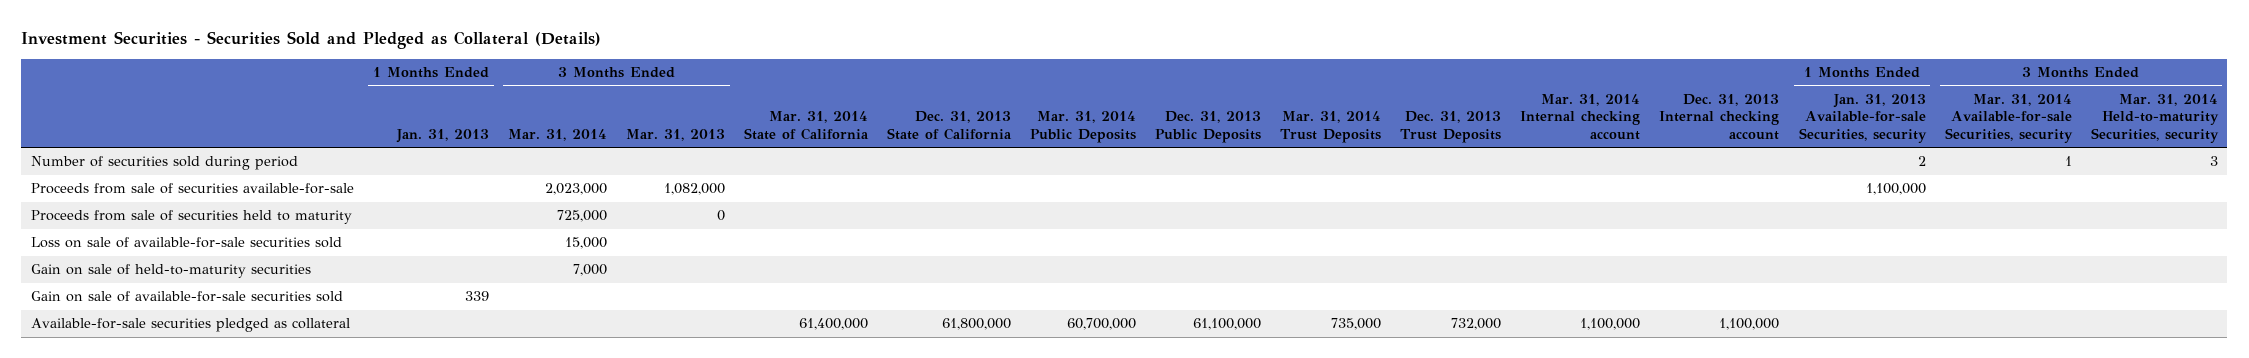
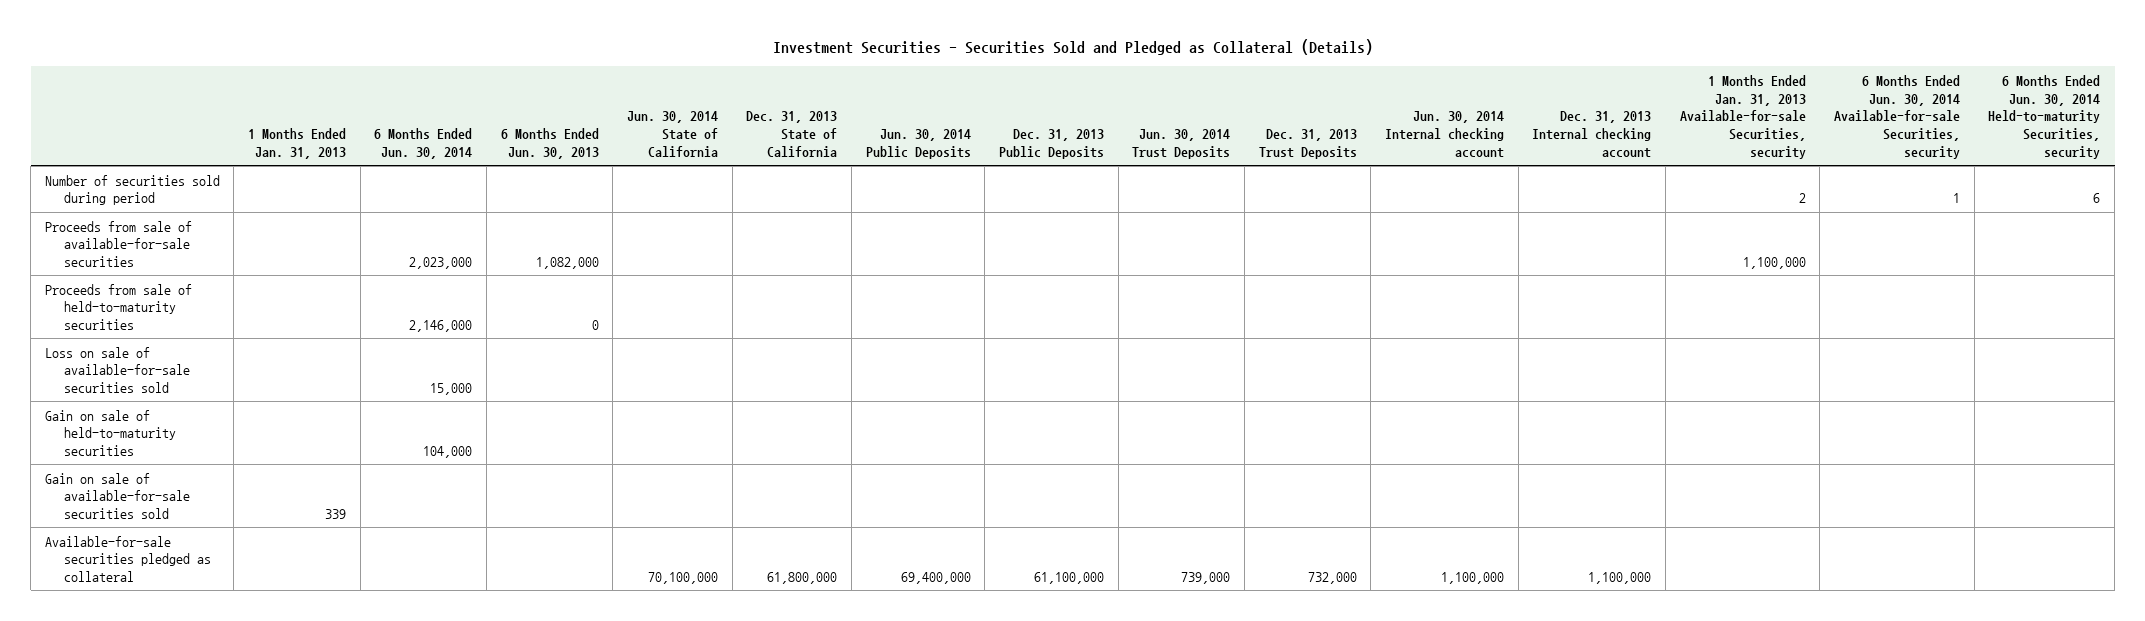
- | 1 Months Ended Jan. 31, 2013 | 3 Months Ended Mar. 31, 2014 | 3 Months Ended Mar. 31, 2013 | Mar. 31, 2014 State of California | Dec. 31, 2013 State of California | Mar. 31, 2014 Public Deposits | Dec. 31, 2013 Public Deposits | Mar. 31, 2014 Trust Deposits | Dec. 31, 2013 Trust Deposits | Mar. 31, 2014 Internal checking account | Dec. 31, 2013 Internal checking account | 1 Months Ended Jan. 31, 2013 Available-for-sale Securities, security | 3 Months Ended Mar. 31, 2014 Available-for-sale Securities, security | 3 Months Ended Mar. 31, 2014 Held-to-maturity Securities, security
+ | 1 Months Ended Jan. 31, 2013 | 6 Months Ended Jun. 30, 2014 | 6 Months Ended Jun. 30, 2013 | Jun. 30, 2014 State of California | Dec. 31, 2013 State of California | Jun. 30, 2014 Public Deposits | Dec. 31, 2013 Public Deposits | Jun. 30, 2014 Trust Deposits | Dec. 31, 2013 Trust Deposits | Jun. 30, 2014 Internal checking account | Dec. 31, 2013 Internal checking account | 1 Months Ended Jan. 31, 2013 Available-for-sale Securities, security | 6 Months Ended Jun. 30, 2014 Available-for-sale Securities, security | 6 Months Ended Jun. 30, 2014 Held-to-maturity Securities, security
- Proceeds from sale of securities available-for-sale | | 2,023,000 | 1,082,000 | | | | | | | | | 1,100,000 | |
- Proceeds from sale of securities held to maturity | | 725,000 | 0 | | | | | | | | | | |
+ Proceeds from sale of available-for-sale securities | | 2,023,000 | 1,082,000 | | | | | | | | | 1,100,000 | |
+ Proceeds from sale of held-to-maturity securities | | 2,146,000 | 0 | | | | | | | | | | |

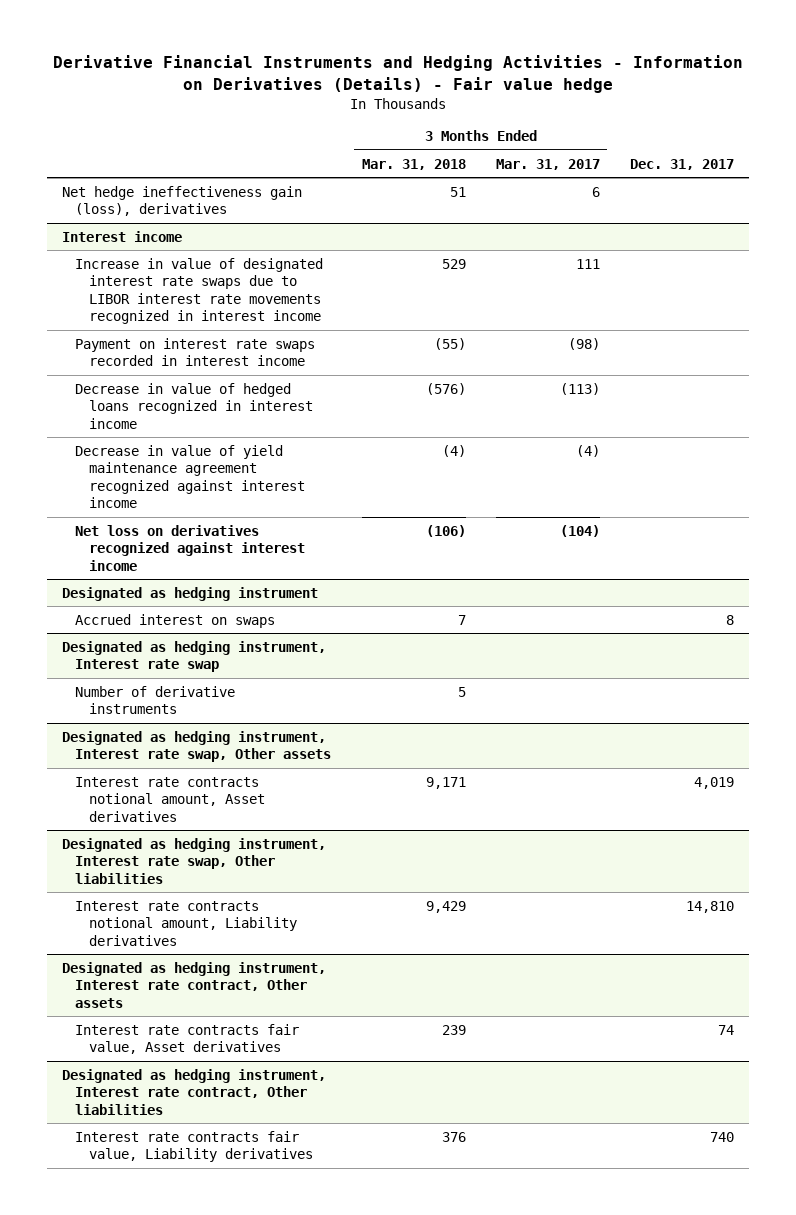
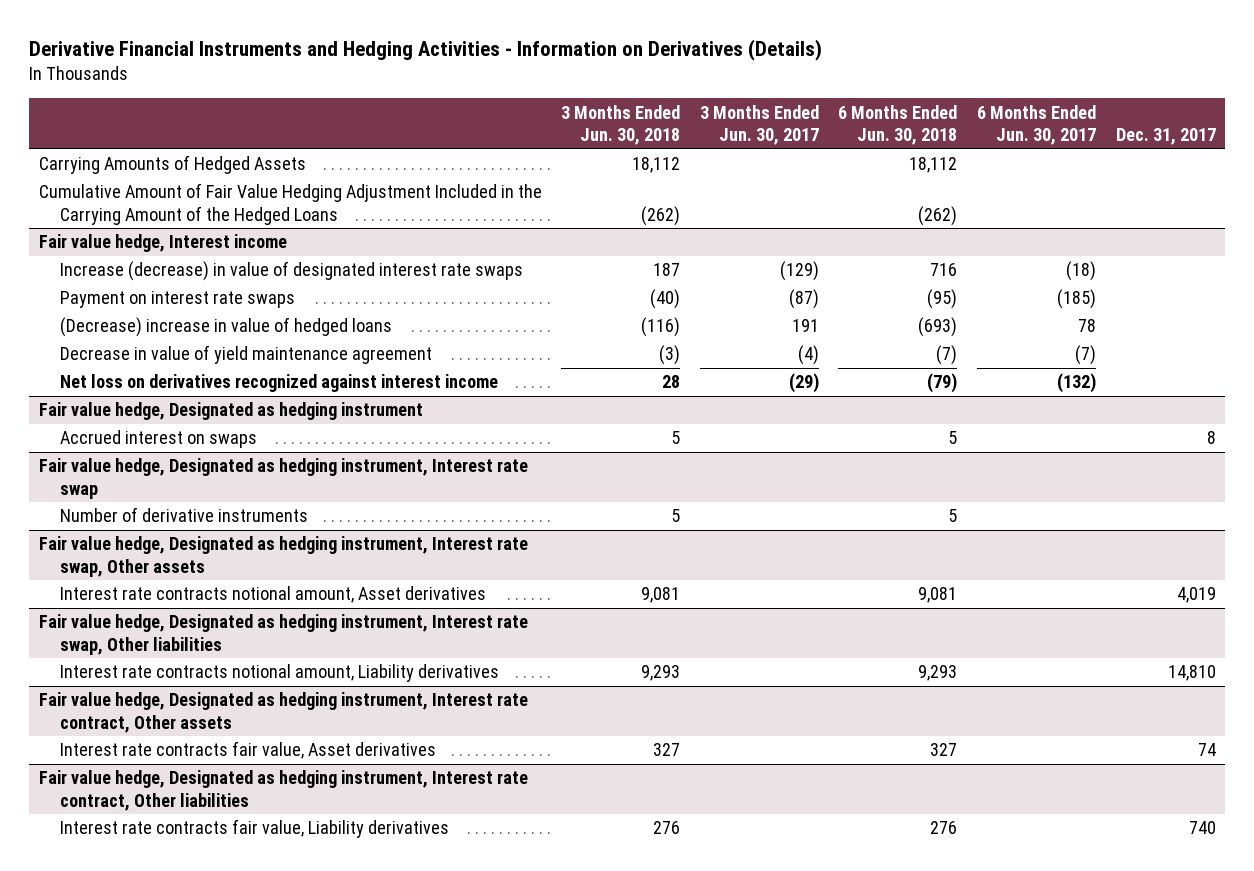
- Derivative Financial Instruments and Hedging Activities - Information on Derivatives (Details) - Fair value hedge
+ Derivative Financial Instruments and Hedging Activities - Information on Derivatives (Details)
- | 3 Months Ended Mar. 31, 2018 | 3 Months Ended Mar. 31, 2017 | Dec. 31, 2017
+ | 3 Months Ended Jun. 30, 2018 | 3 Months Ended Jun. 30, 2017 | 6 Months Ended Jun. 30, 2018 | 6 Months Ended Jun. 30, 2017 | Dec. 31, 2017
- Net hedge ineffectiveness gain (loss), derivatives | 51 | 6 |
- Interest income
- Increase in value of designated interest rate swaps due to LIBOR interest rate movements recognized in interest income | 529 | 111 |
- Payment on interest rate swaps recorded in interest income | (55) | (98) |
- Decrease in value of hedged loans recognized in interest income | (576) | (113) |
- Decrease in value of yield maintenance agreement recognized against interest income | (4) | (4) |
+ Carrying Amounts of Hedged Assets | 18,112 | | 18,112 | |
+ Cumulative Amount of Fair Value Hedging Adjustment Included in the Carrying Amount of the Hedged Loans | (262) | | (262) | |
+ Fair value hedge, Interest income
+ Increase (decrease) in value of designated interest rate swaps | 187 | (129) | 716 | (18) |
+ Payment on interest rate swaps | (40) | (87) | (95) | (185) |
+ (Decrease) increase in value of hedged loans | (116) | 191 | (693) | 78 |
+ Decrease in value of yield maintenance agreement | (3) | (4) | (7) | (7) |
- Designated as hedging instrument
+ Fair value hedge, Designated as hedging instrument
- Designated as hedging instrument, Interest rate swap
+ Fair value hedge, Designated as hedging instrument, Interest rate swap
- Designated as hedging instrument, Interest rate swap, Other assets
+ Fair value hedge, Designated as hedging instrument, Interest rate swap, Other assets
- Designated as hedging instrument, Interest rate swap, Other liabilities
+ Fair value hedge, Designated as hedging instrument, Interest rate swap, Other liabilities
- Designated as hedging instrument, Interest rate contract, Other assets
+ Fair value hedge, Designated as hedging instrument, Interest rate contract, Other assets
- Designated as hedging instrument, Interest rate contract, Other liabilities
+ Fair value hedge, Designated as hedging instrument, Interest rate contract, Other liabilities

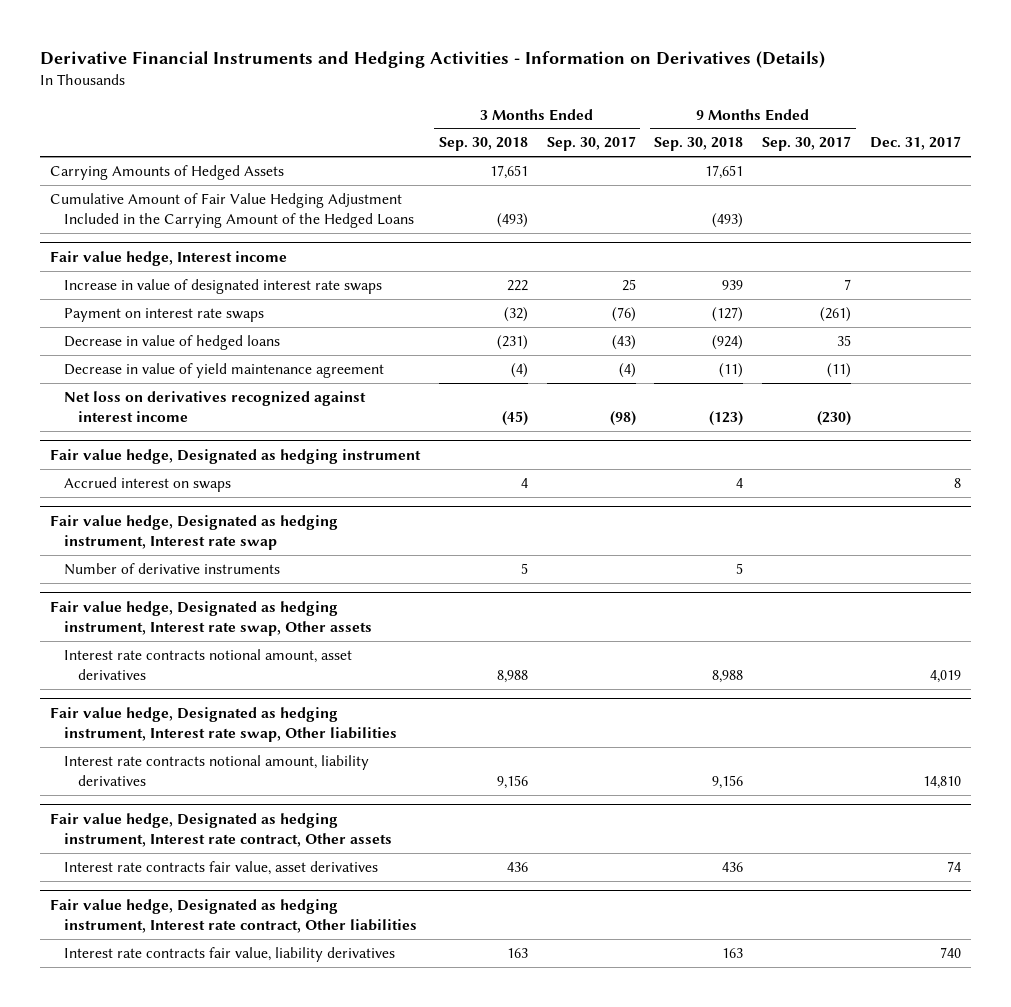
- | 3 Months Ended Jun. 30, 2018 | 3 Months Ended Jun. 30, 2017 | 6 Months Ended Jun. 30, 2018 | 6 Months Ended Jun. 30, 2017 | Dec. 31, 2017
+ | 3 Months Ended Sep. 30, 2018 | 3 Months Ended Sep. 30, 2017 | 9 Months Ended Sep. 30, 2018 | 9 Months Ended Sep. 30, 2017 | Dec. 31, 2017
@ Fair value hedge, Interest income
- Increase (decrease) in value of designated interest rate swaps | 187 | (129) | 716 | (18) |
+ Increase in value of designated interest rate swaps | 222 | 25 | 939 | 7 |
- (Decrease) increase in value of hedged loans | (116) | 191 | (693) | 78 |
+ Decrease in value of hedged loans | (231) | (43) | (924) | 35 |
@ Fair value hedge, Designated as hedging instrument, Interest rate swap, Other assets
- Interest rate contracts notional amount, Asset derivatives | 9,081 | | 9,081 | | 4,019
+ Interest rate contracts notional amount, asset derivatives | 8,988 | | 8,988 | | 4,019
@ Fair value hedge, Designated as hedging instrument, Interest rate swap, Other liabilities
- Interest rate contracts notional amount, Liability derivatives | 9,293 | | 9,293 | | 14,810
+ Interest rate contracts notional amount, liability derivatives | 9,156 | | 9,156 | | 14,810
@ Fair value hedge, Designated as hedging instrument, Interest rate contract, Other assets
- Interest rate contracts fair value, Asset derivatives | 327 | | 327 | | 74
+ Interest rate contracts fair value, asset derivatives | 436 | | 436 | | 74
@ Fair value hedge, Designated as hedging instrument, Interest rate contract, Other liabilities
- Interest rate contracts fair value, Liability derivatives | 276 | | 276 | | 740
+ Interest rate contracts fair value, liability derivatives | 163 | | 163 | | 740

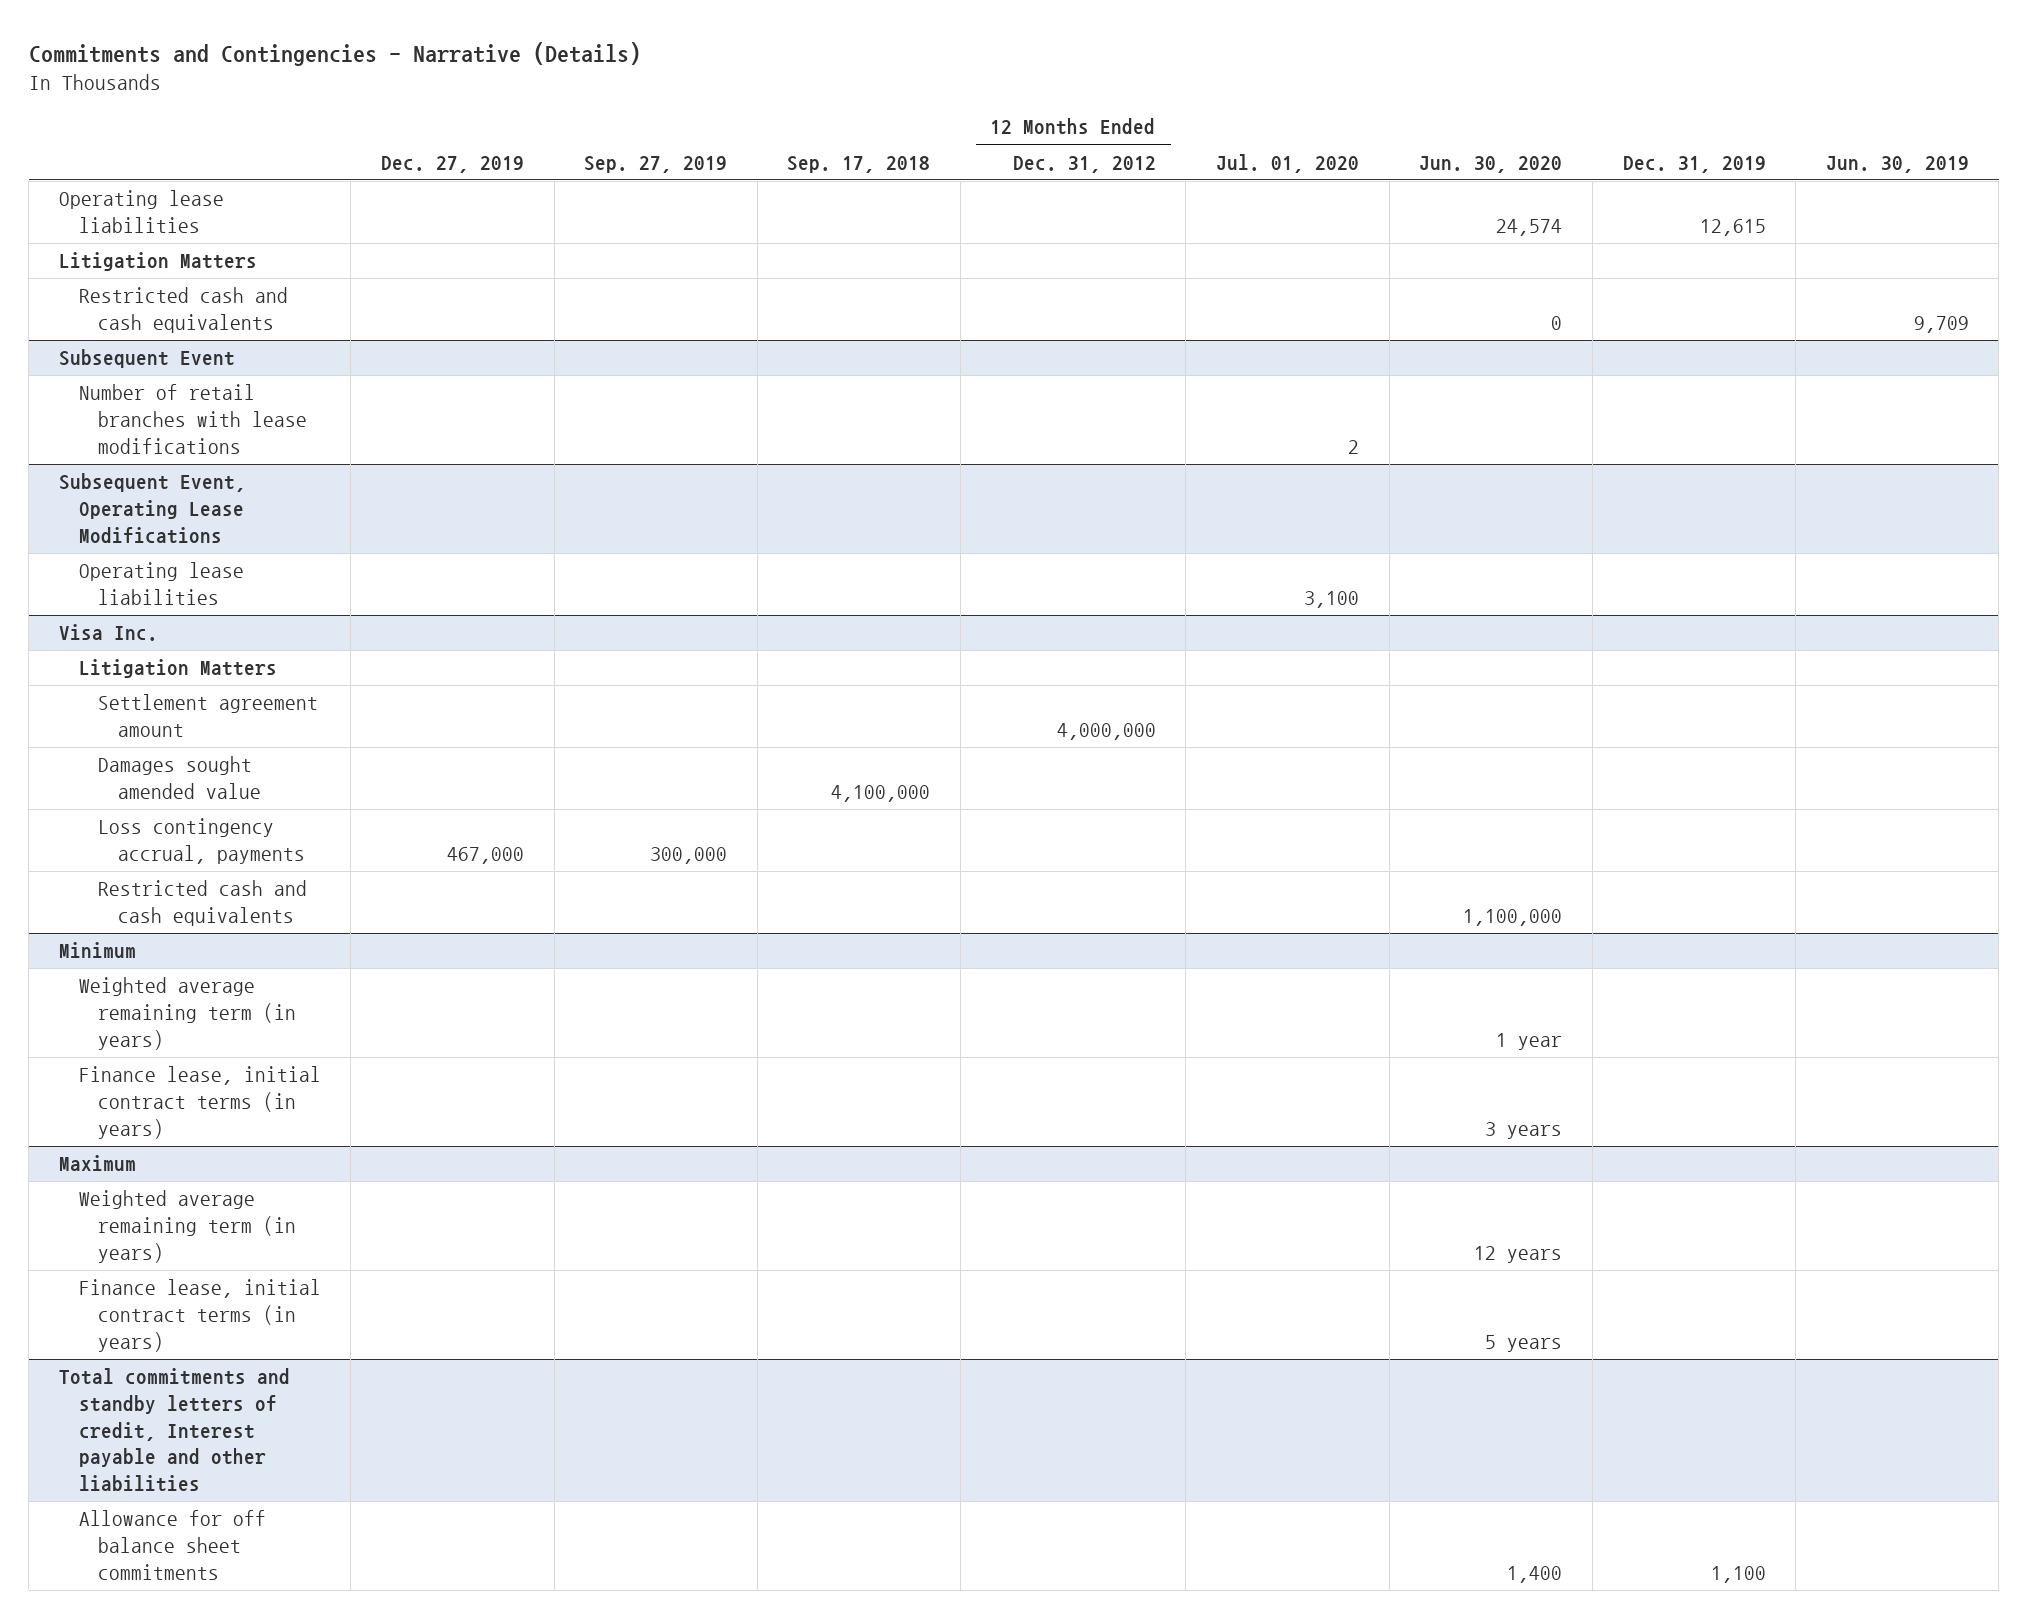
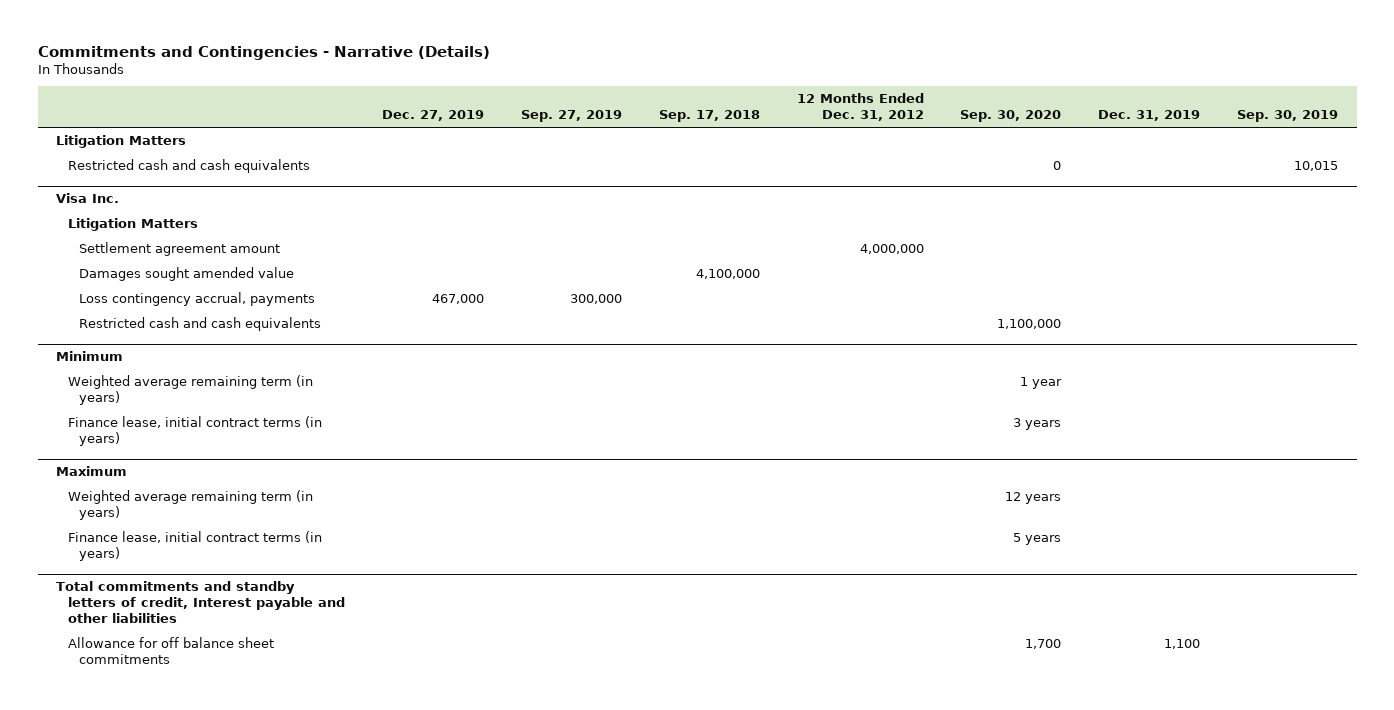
- | Dec. 27, 2019 | Sep. 27, 2019 | Sep. 17, 2018 | 12 Months Ended Dec. 31, 2012 | Jul. 01, 2020 | Jun. 30, 2020 | Dec. 31, 2019 | Jun. 30, 2019
+ | Dec. 27, 2019 | Sep. 27, 2019 | Sep. 17, 2018 | 12 Months Ended Dec. 31, 2012 | Sep. 30, 2020 | Dec. 31, 2019 | Sep. 30, 2019
- Operating lease liabilities | | | | | | 24,574 | 12,615 |
- Subsequent Event
- Number of retail branches with lease modifications | | | | | 2 | | |
- Subsequent Event, Operating Lease Modifications
- Operating lease liabilities | | | | | 3,100 | | |

